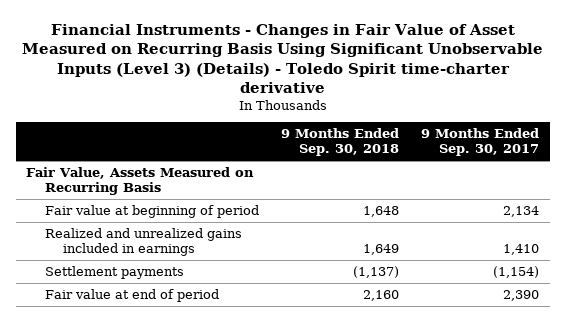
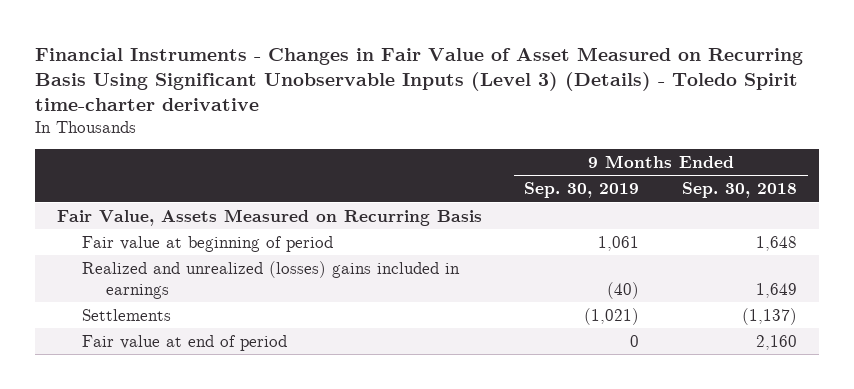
- | 9 Months Ended Sep. 30, 2018 | 9 Months Ended Sep. 30, 2017
+ | 9 Months Ended Sep. 30, 2019 | 9 Months Ended Sep. 30, 2018
- Realized and unrealized gains included in earnings | 1,649 | 1,410
- Settlement payments | (1,137) | (1,154)
+ Realized and unrealized (losses) gains included in earnings | (40) | 1,649
+ Settlements | (1,021) | (1,137)

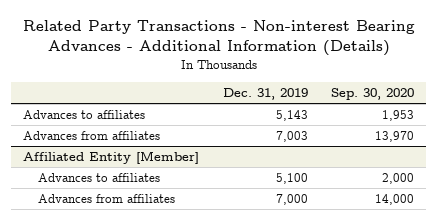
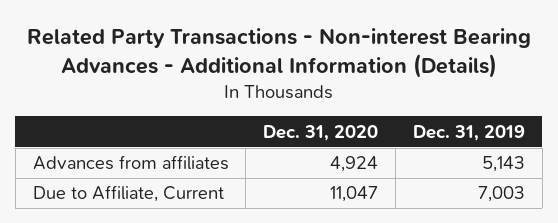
- | Dec. 31, 2019 | Sep. 30, 2020
+ | Dec. 31, 2020 | Dec. 31, 2019
- Advances to affiliates | 5,143 | 1,953
- Advances from affiliates | 7,003 | 13,970
- Affiliated Entity [Member]
- Advances to affiliates | 5,100 | 2,000
- Advances from affiliates | 7,000 | 14,000
+ Advances from affiliates | 4,924 | 5,143
+ Due to Affiliate, Current | 11,047 | 7,003

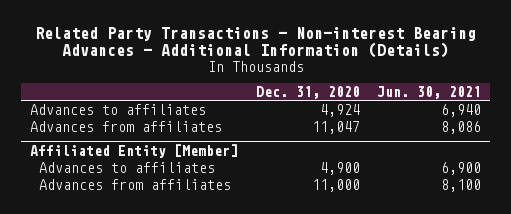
- | Dec. 31, 2020 | Dec. 31, 2019
+ | Dec. 31, 2020 | Jun. 30, 2021
- Advances from affiliates | 4,924 | 5,143
- Due to Affiliate, Current | 11,047 | 7,003
+ Advances to affiliates | 4,924 | 6,940
+ Advances from affiliates | 11,047 | 8,086
+ Affiliated Entity [Member]
+ Advances to affiliates | 4,900 | 6,900
+ Advances from affiliates | 11,000 | 8,100

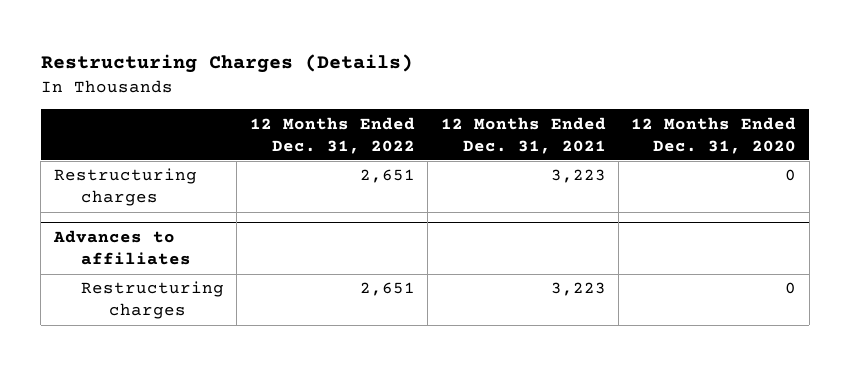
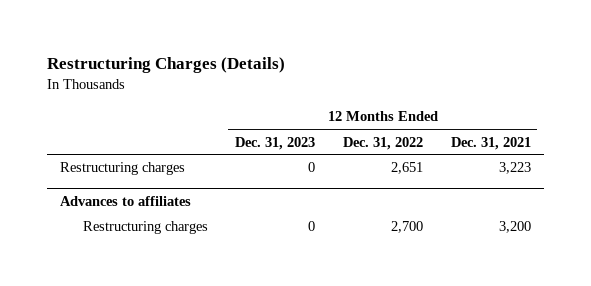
- | 12 Months Ended Dec. 31, 2022 | 12 Months Ended Dec. 31, 2021 | 12 Months Ended Dec. 31, 2020
+ | 12 Months Ended Dec. 31, 2023 | 12 Months Ended Dec. 31, 2022 | 12 Months Ended Dec. 31, 2021
@ Advances to affiliates
- Restructuring charges | 2,651 | 3,223 | 0
+ Restructuring charges | 0 | 2,700 | 3,200

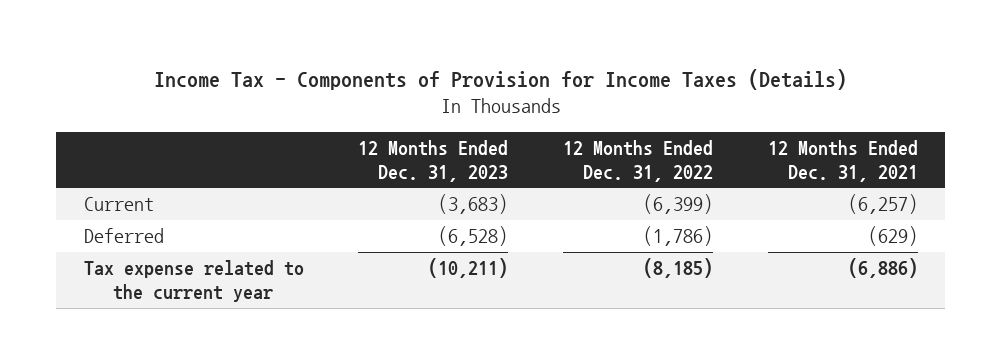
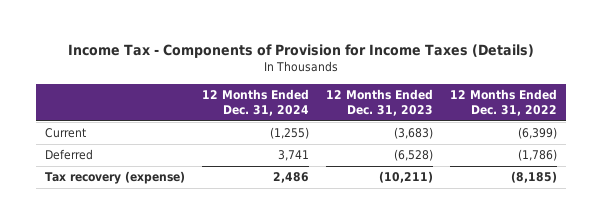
- | 12 Months Ended Dec. 31, 2023 | 12 Months Ended Dec. 31, 2022 | 12 Months Ended Dec. 31, 2021
+ | 12 Months Ended Dec. 31, 2024 | 12 Months Ended Dec. 31, 2023 | 12 Months Ended Dec. 31, 2022
- Tax expense related to the current year | (10,211) | (8,185) | (6,886)
+ Tax recovery (expense) | 2,486 | (10,211) | (8,185)

